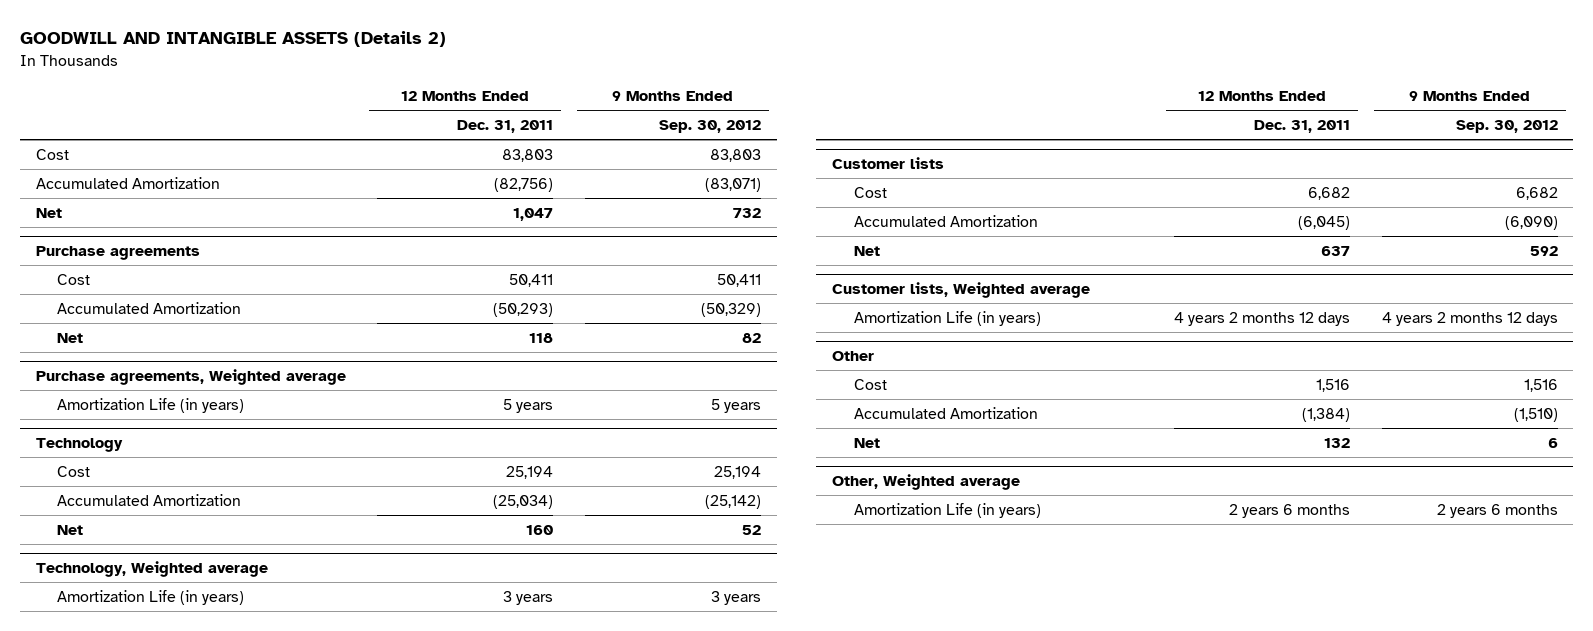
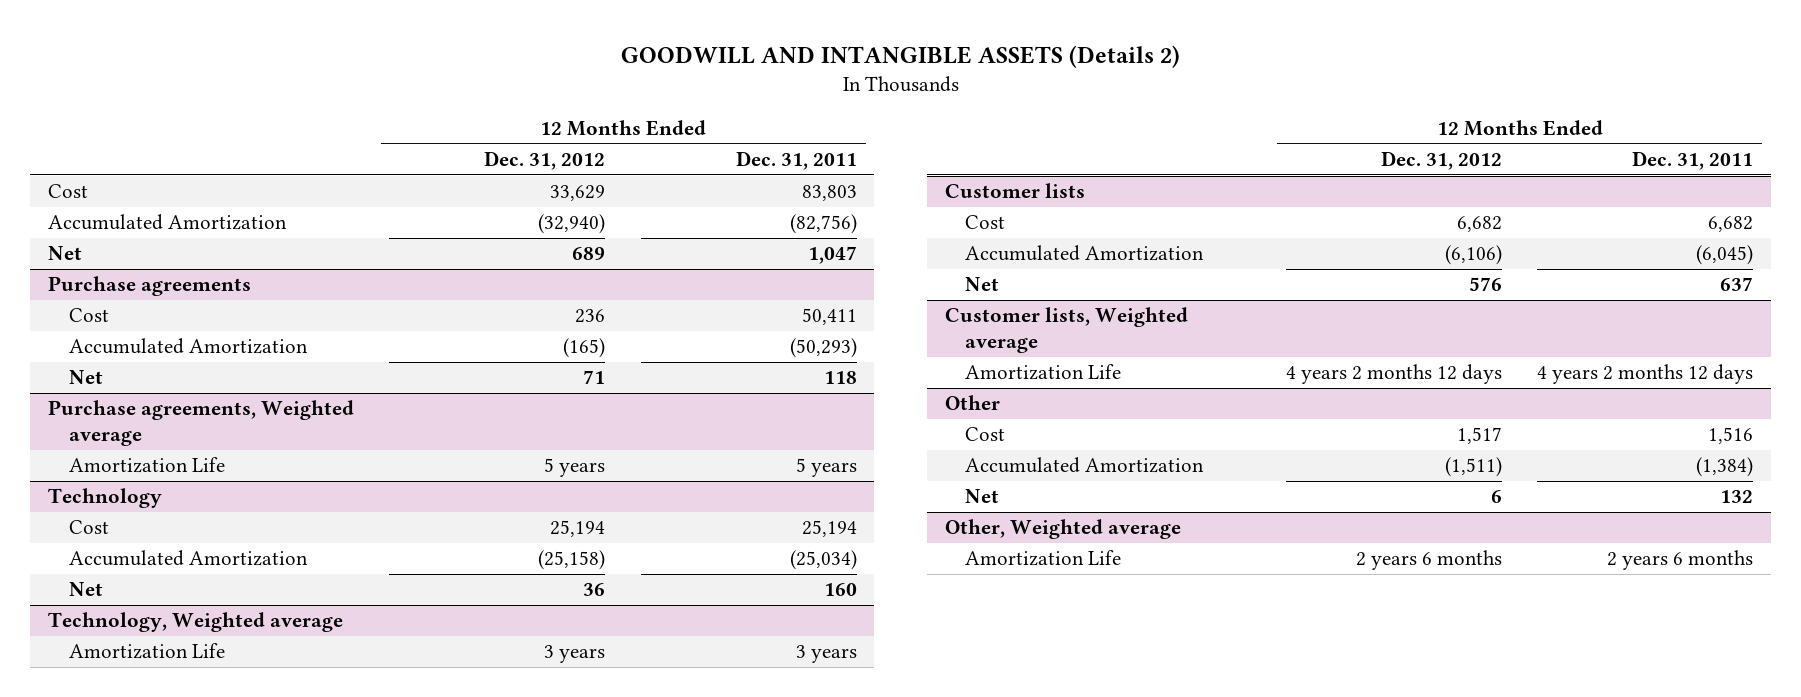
- | 12 Months Ended Dec. 31, 2011 | 9 Months Ended Sep. 30, 2012
+ | 12 Months Ended Dec. 31, 2012 | 12 Months Ended Dec. 31, 2011
@ Purchase agreements, Weighted average
- Amortization Life (in years) | 5 years | 5 years
+ Amortization Life | 5 years | 5 years
@ Technology, Weighted average
- Amortization Life (in years) | 3 years | 3 years
+ Amortization Life | 3 years | 3 years
@ Customer lists, Weighted average
- Amortization Life (in years) | 4 years 2 months 12 days | 4 years 2 months 12 days
+ Amortization Life | 4 years 2 months 12 days | 4 years 2 months 12 days
@ Other, Weighted average
- Amortization Life (in years) | 2 years 6 months | 2 years 6 months
+ Amortization Life | 2 years 6 months | 2 years 6 months

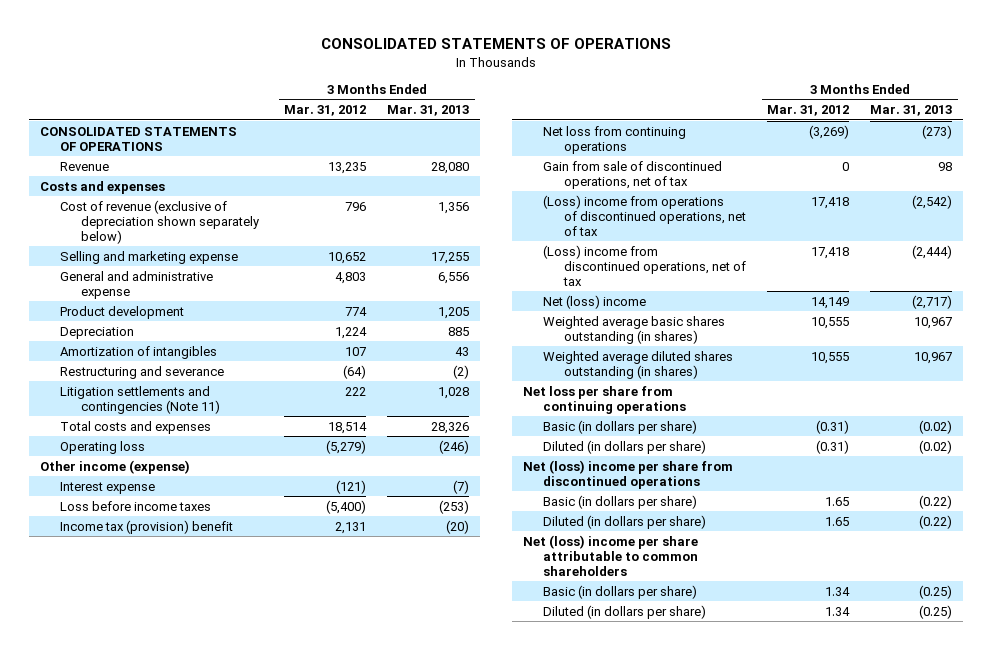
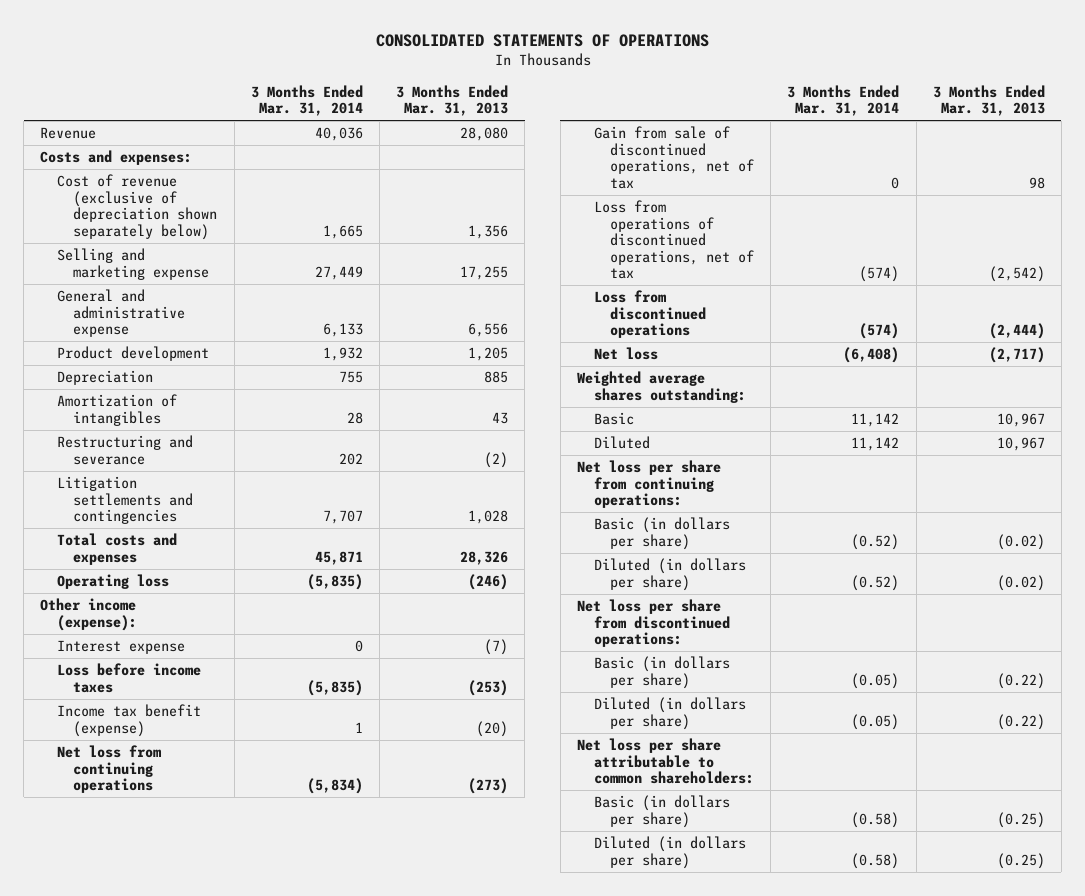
- | 3 Months Ended Mar. 31, 2012 | 3 Months Ended Mar. 31, 2013
+ | 3 Months Ended Mar. 31, 2014 | 3 Months Ended Mar. 31, 2013
- CONSOLIDATED STATEMENTS OF OPERATIONS
- Costs and expenses
+ Costs and expenses:
- Litigation settlements and contingencies (Note 11) | 222 | 1,028
+ Litigation settlements and contingencies | 7,707 | 1,028
- Other income (expense)
+ Other income (expense):
- Income tax (provision) benefit | 2,131 | (20)
+ Income tax benefit (expense) | 1 | (20)
- (Loss) income from operations of discontinued operations, net of tax | 17,418 | (2,542)
- (Loss) income from discontinued operations, net of tax | 17,418 | (2,444)
- Net (loss) income | 14,149 | (2,717)
- Weighted average basic shares outstanding (in shares) | 10,555 | 10,967
- Weighted average diluted shares outstanding (in shares) | 10,555 | 10,967
- Net loss per share from continuing operations
+ Loss from operations of discontinued operations, net of tax | (574) | (2,542)
+ Loss from discontinued operations | (574) | (2,444)
+ Net loss | (6,408) | (2,717)
+ Weighted average shares outstanding:
+ Basic | 11,142 | 10,967
+ Diluted | 11,142 | 10,967
+ Net loss per share from continuing operations:
- Net (loss) income per share from discontinued operations
+ Net loss per share from discontinued operations:
- Net (loss) income per share attributable to common shareholders
+ Net loss per share attributable to common shareholders:

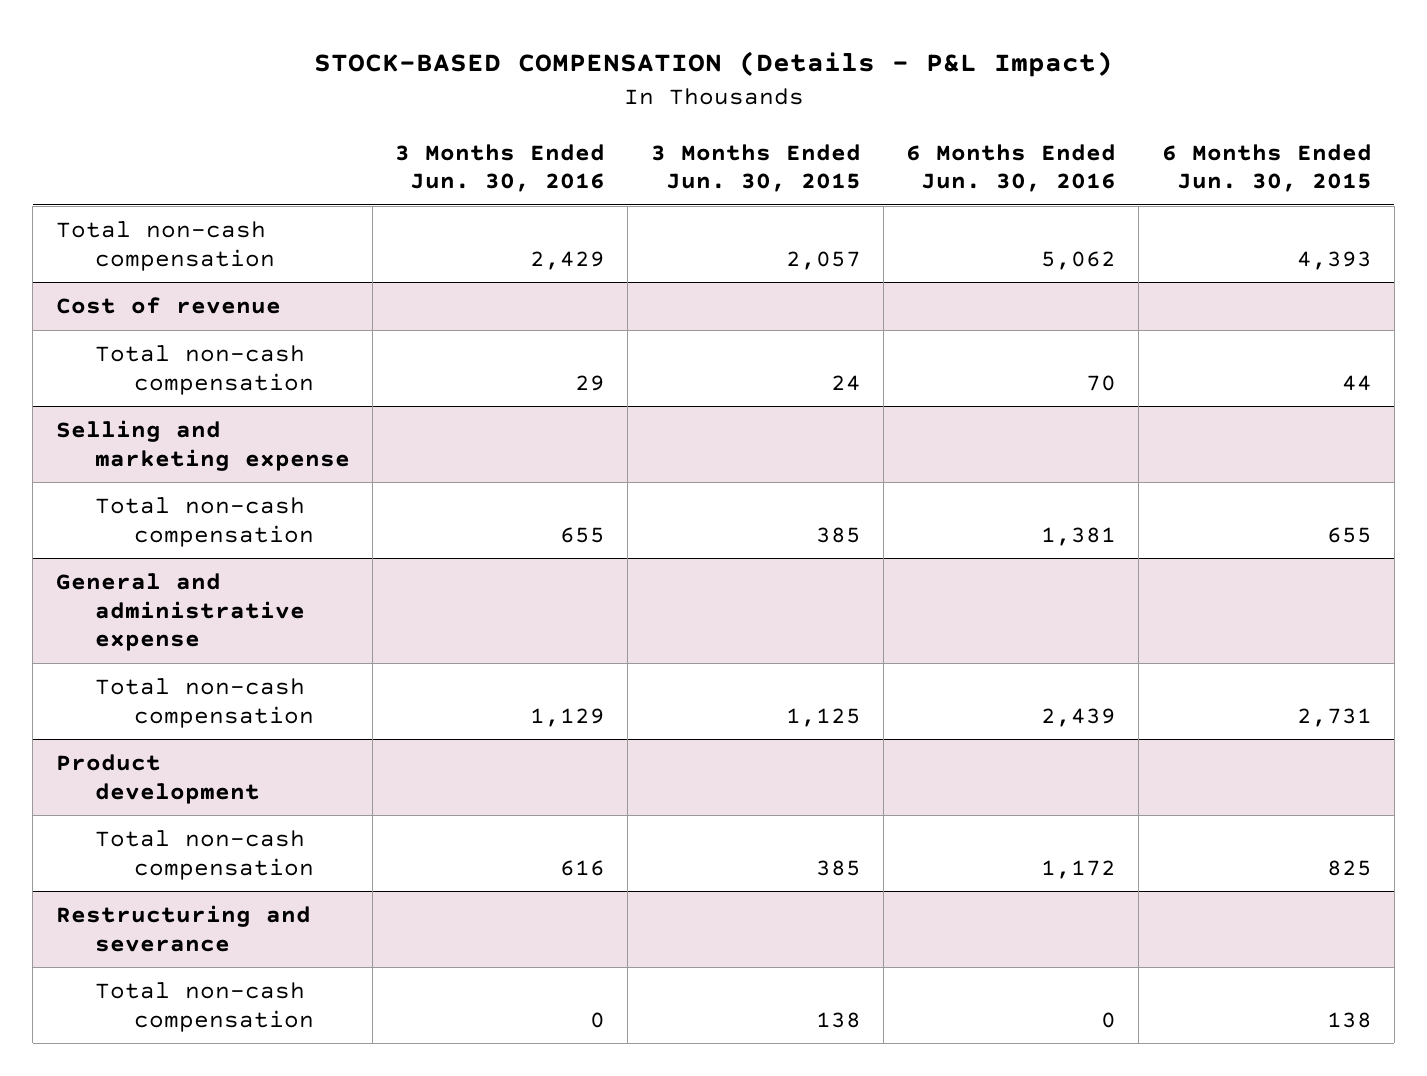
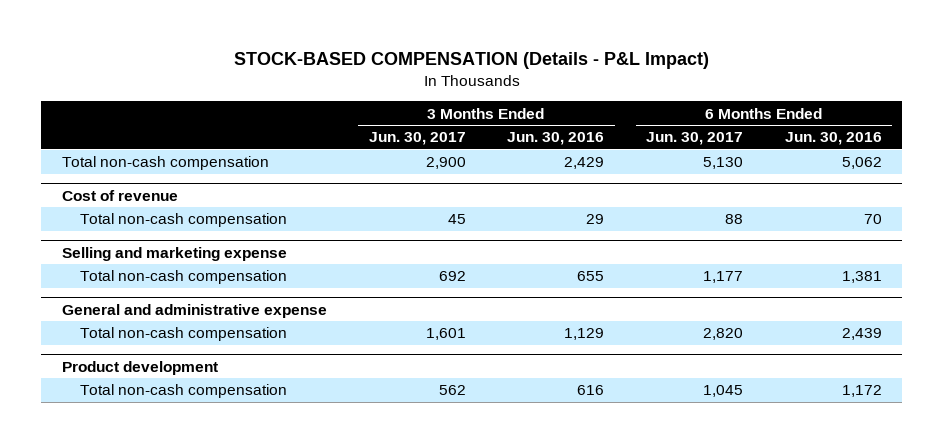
- | 3 Months Ended Jun. 30, 2016 | 3 Months Ended Jun. 30, 2015 | 6 Months Ended Jun. 30, 2016 | 6 Months Ended Jun. 30, 2015
+ | 3 Months Ended Jun. 30, 2017 | 3 Months Ended Jun. 30, 2016 | 6 Months Ended Jun. 30, 2017 | 6 Months Ended Jun. 30, 2016
- Restructuring and severance
- Total non-cash compensation | 0 | 138 | 0 | 138

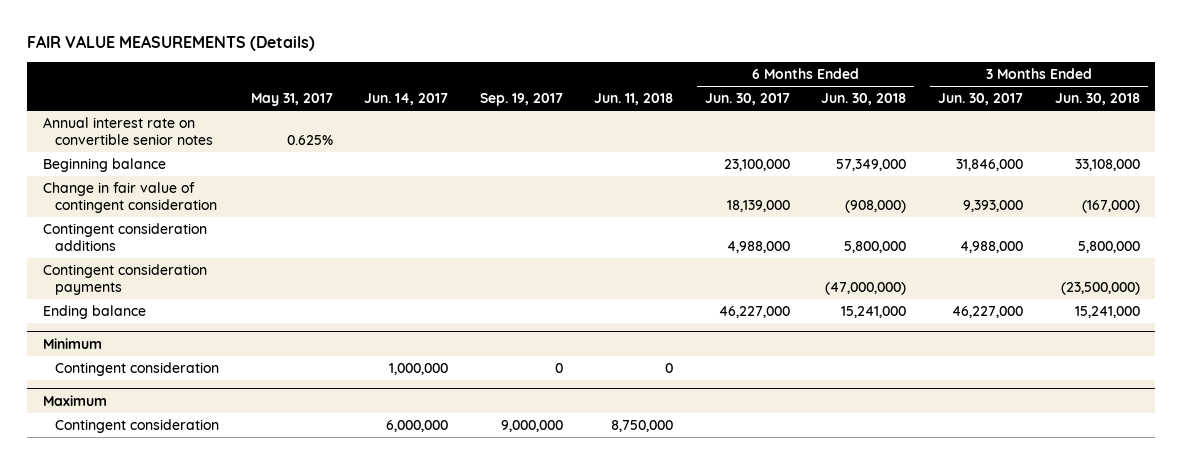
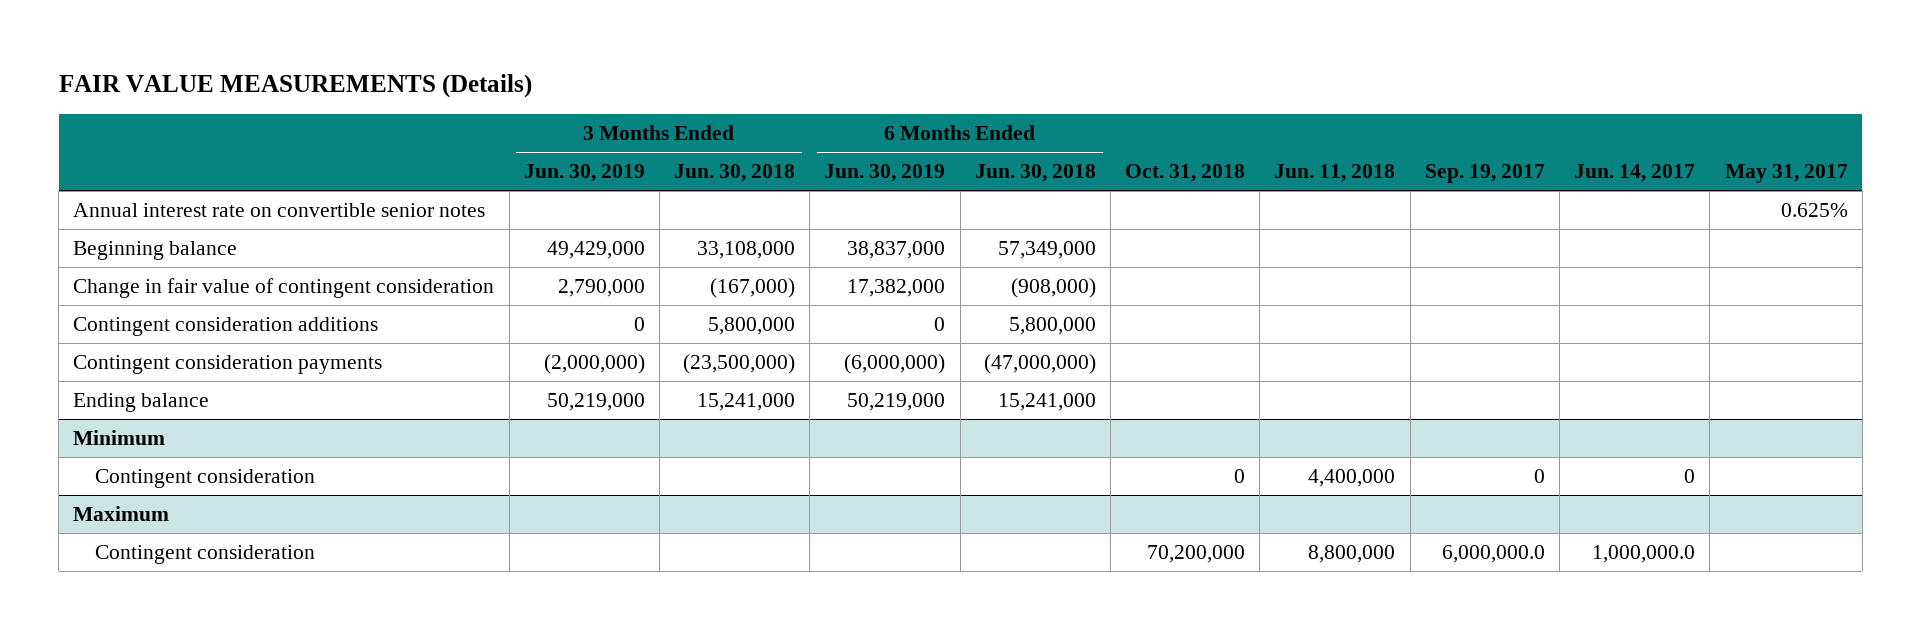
- | May 31, 2017 | Jun. 14, 2017 | Sep. 19, 2017 | Jun. 11, 2018 | 6 Months Ended Jun. 30, 2017 | 6 Months Ended Jun. 30, 2018 | 3 Months Ended Jun. 30, 2017 | 3 Months Ended Jun. 30, 2018
+ | 3 Months Ended Jun. 30, 2019 | 3 Months Ended Jun. 30, 2018 | 6 Months Ended Jun. 30, 2019 | 6 Months Ended Jun. 30, 2018 | Oct. 31, 2018 | Jun. 11, 2018 | Sep. 19, 2017 | Jun. 14, 2017 | May 31, 2017
@ Minimum
- Contingent consideration | | 1,000,000 | 0 | 0 | | | |
+ Contingent consideration | | | | | 0 | 4,400,000 | 0 | 0 |
@ Maximum
- Contingent consideration | | 6,000,000 | 9,000,000 | 8,750,000 | | | |
+ Contingent consideration | | | | | 70,200,000 | 8,800,000 | 6,000,000.0 | 1,000,000.0 |

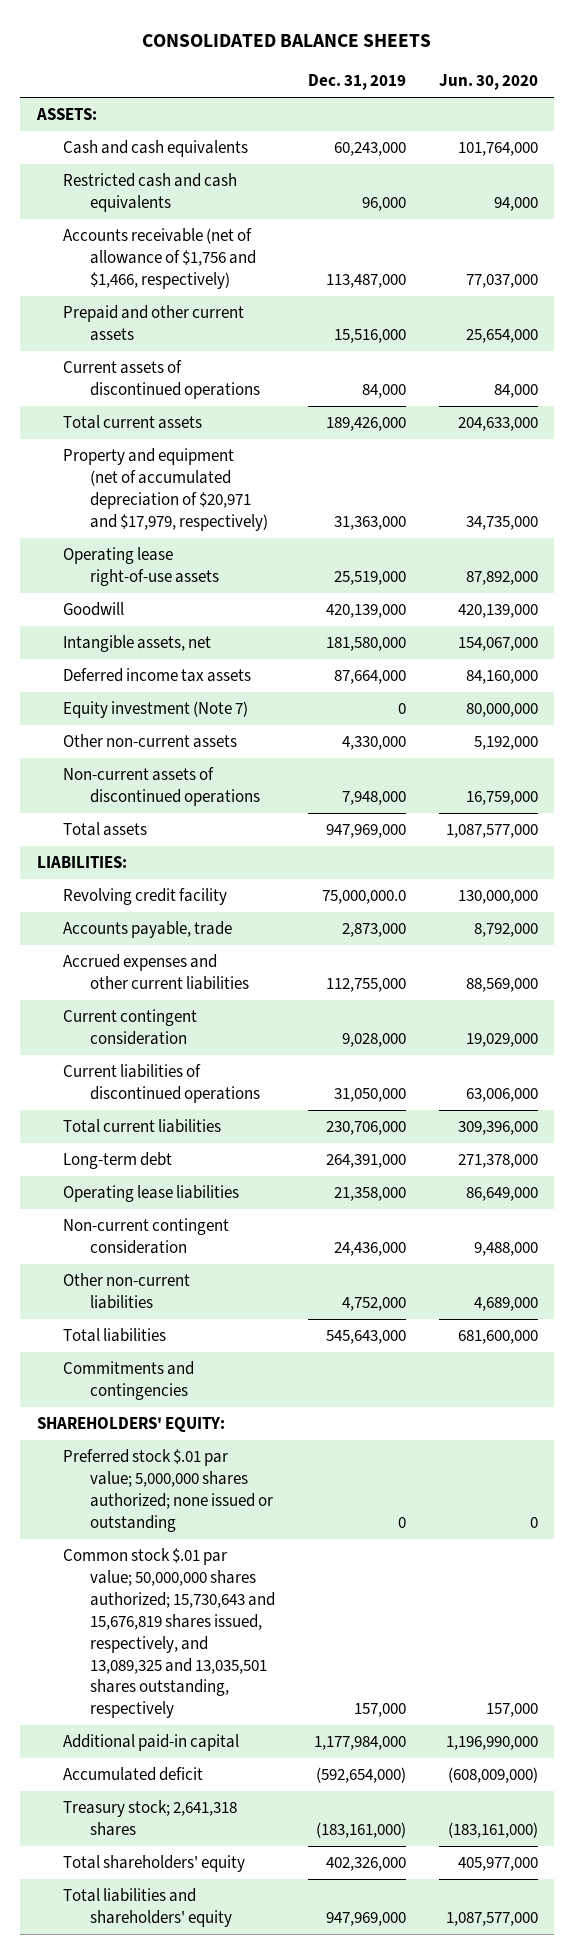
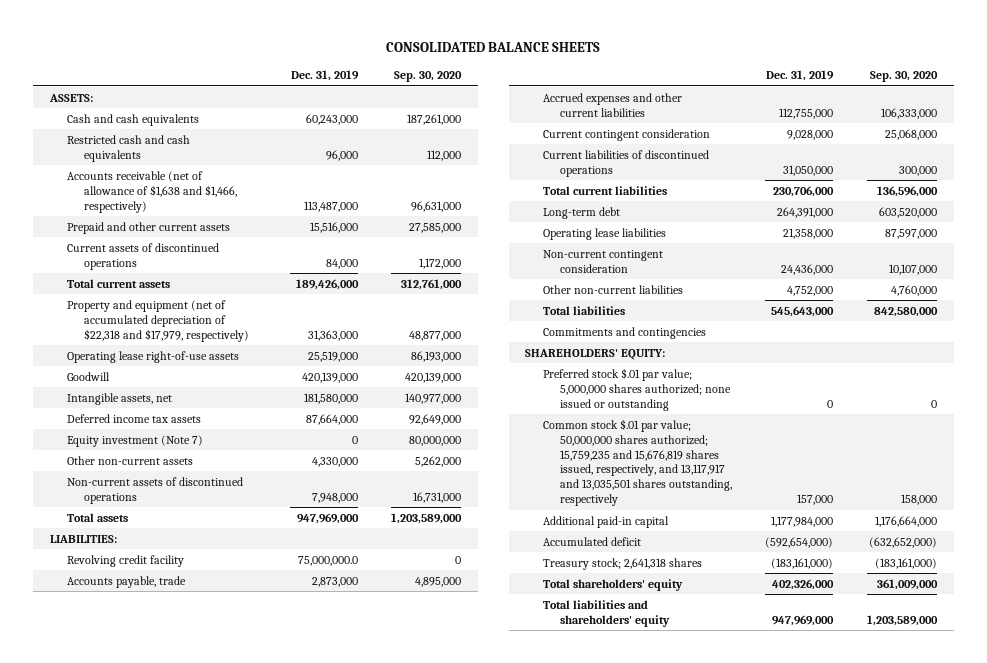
- | Dec. 31, 2019 | Jun. 30, 2020
+ | Dec. 31, 2019 | Sep. 30, 2020
- Accounts receivable (net of allowance of $1,756 and $1,466, respectively) | 113,487,000 | 77,037,000
+ Accounts receivable (net of allowance of $1,638 and $1,466, respectively) | 113,487,000 | 96,631,000
- Property and equipment (net of accumulated depreciation of $20,971 and $17,979, respectively) | 31,363,000 | 34,735,000
+ Property and equipment (net of accumulated depreciation of $22,318 and $17,979, respectively) | 31,363,000 | 48,877,000
- Common stock $.01 par value; 50,000,000 shares authorized; 15,730,643 and 15,676,819 shares issued, respectively, and 13,089,325 and 13,035,501 shares outstanding, respectively | 157,000 | 157,000
+ Common stock $.01 par value; 50,000,000 shares authorized; 15,759,235 and 15,676,819 shares issued, respectively, and 13,117,917 and 13,035,501 shares outstanding, respectively | 157,000 | 158,000

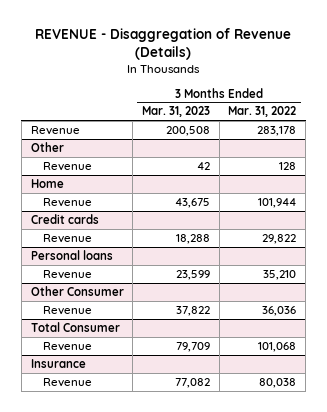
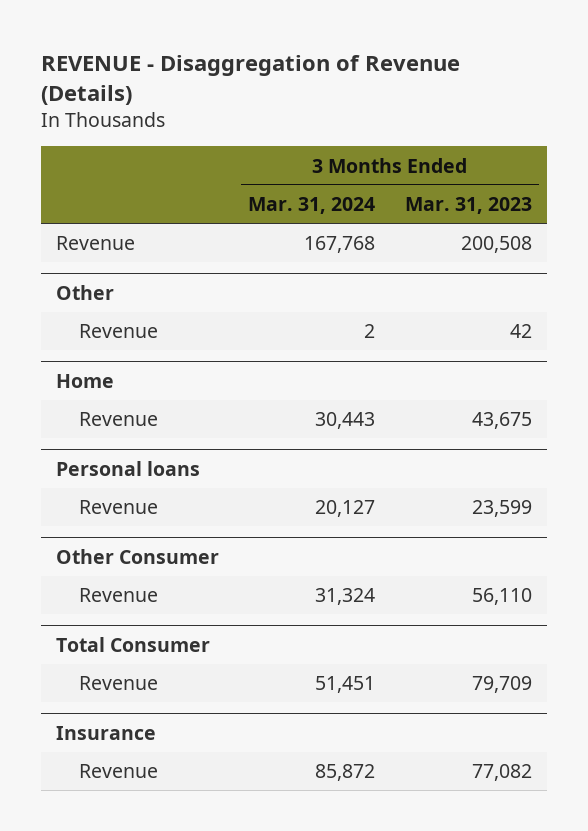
- | 3 Months Ended Mar. 31, 2023 | 3 Months Ended Mar. 31, 2022
+ | 3 Months Ended Mar. 31, 2024 | 3 Months Ended Mar. 31, 2023
- Credit cards
- Revenue | 18,288 | 29,822
@ Other Consumer
- Revenue | 37,822 | 36,036
+ Revenue | 31,324 | 56,110

